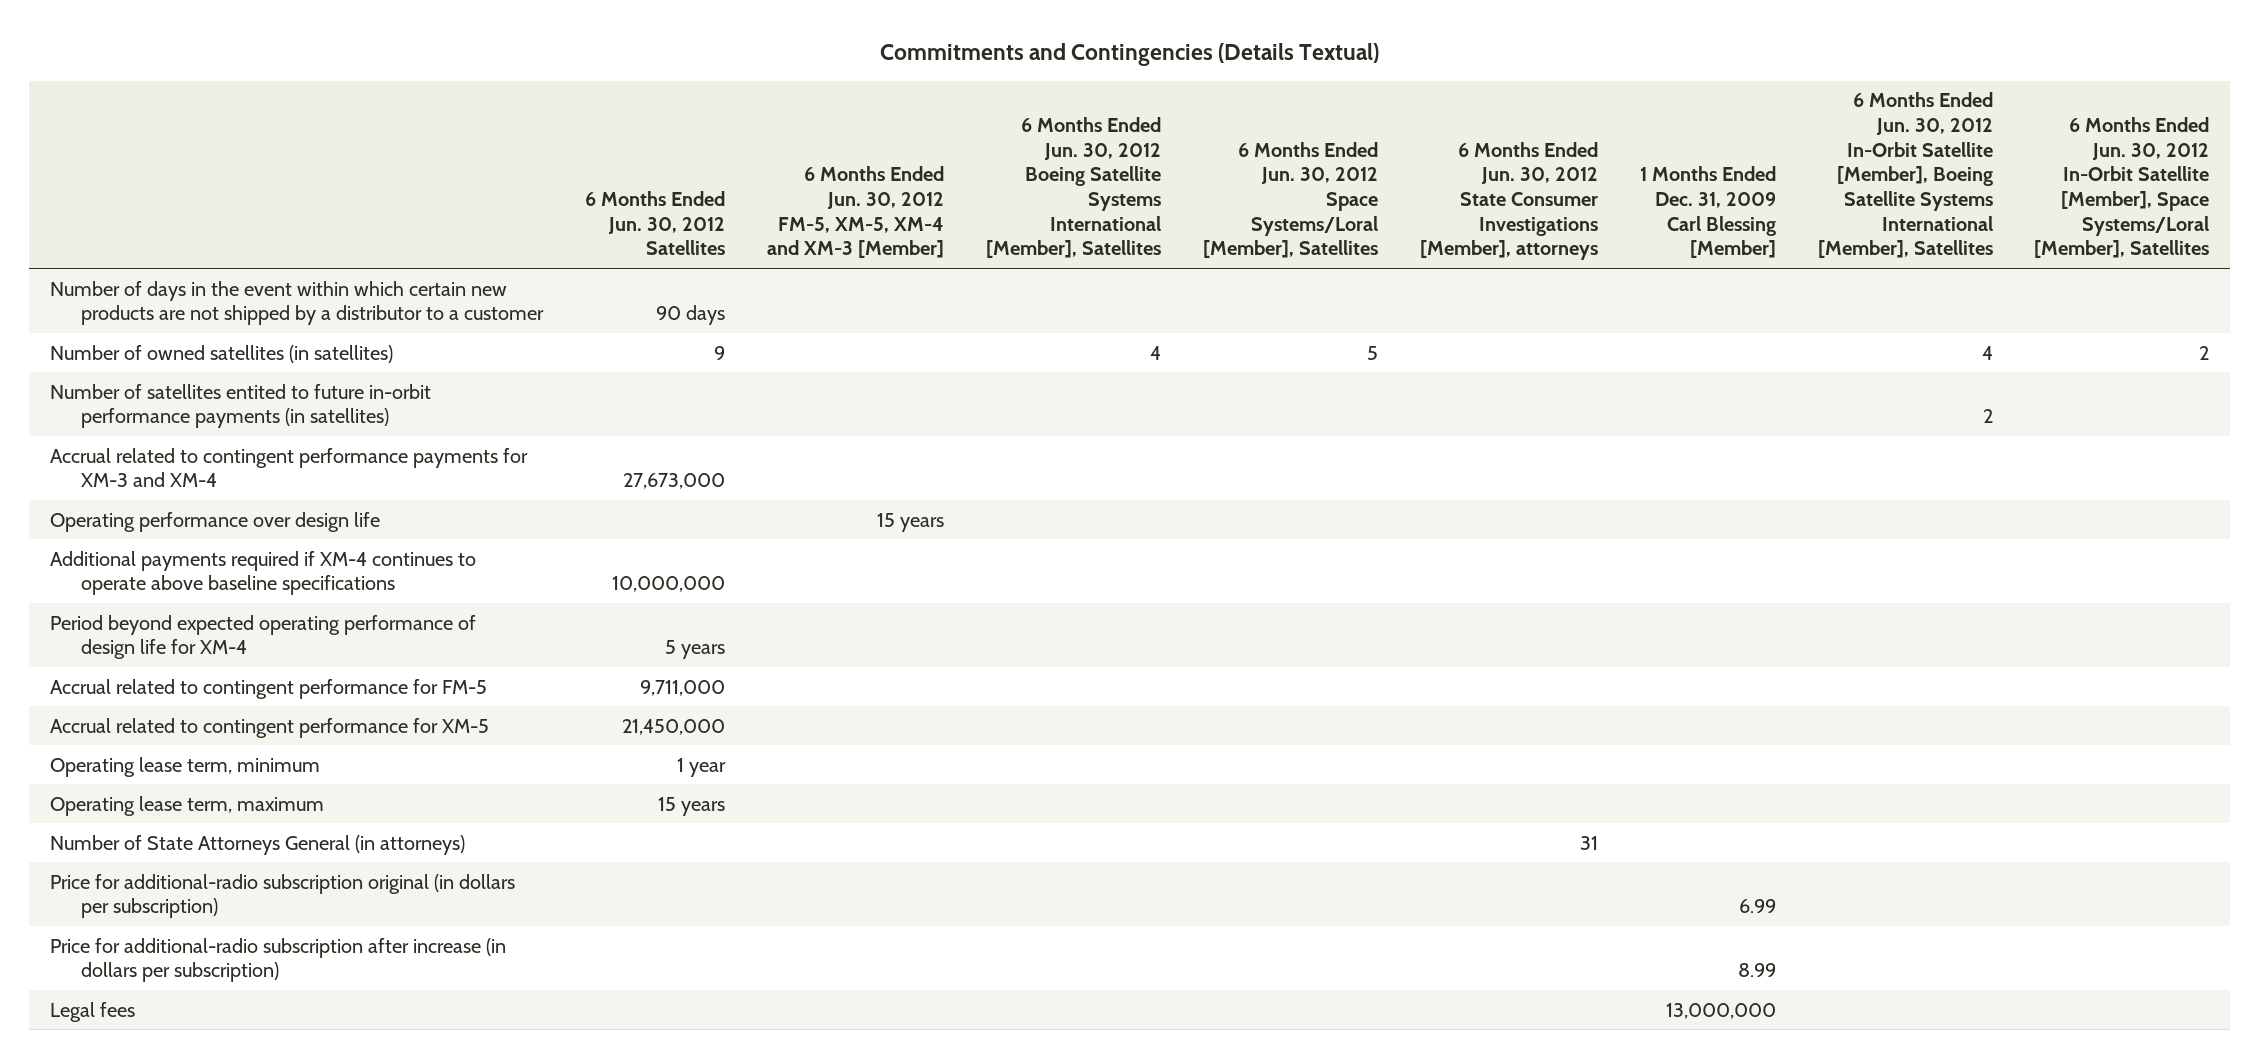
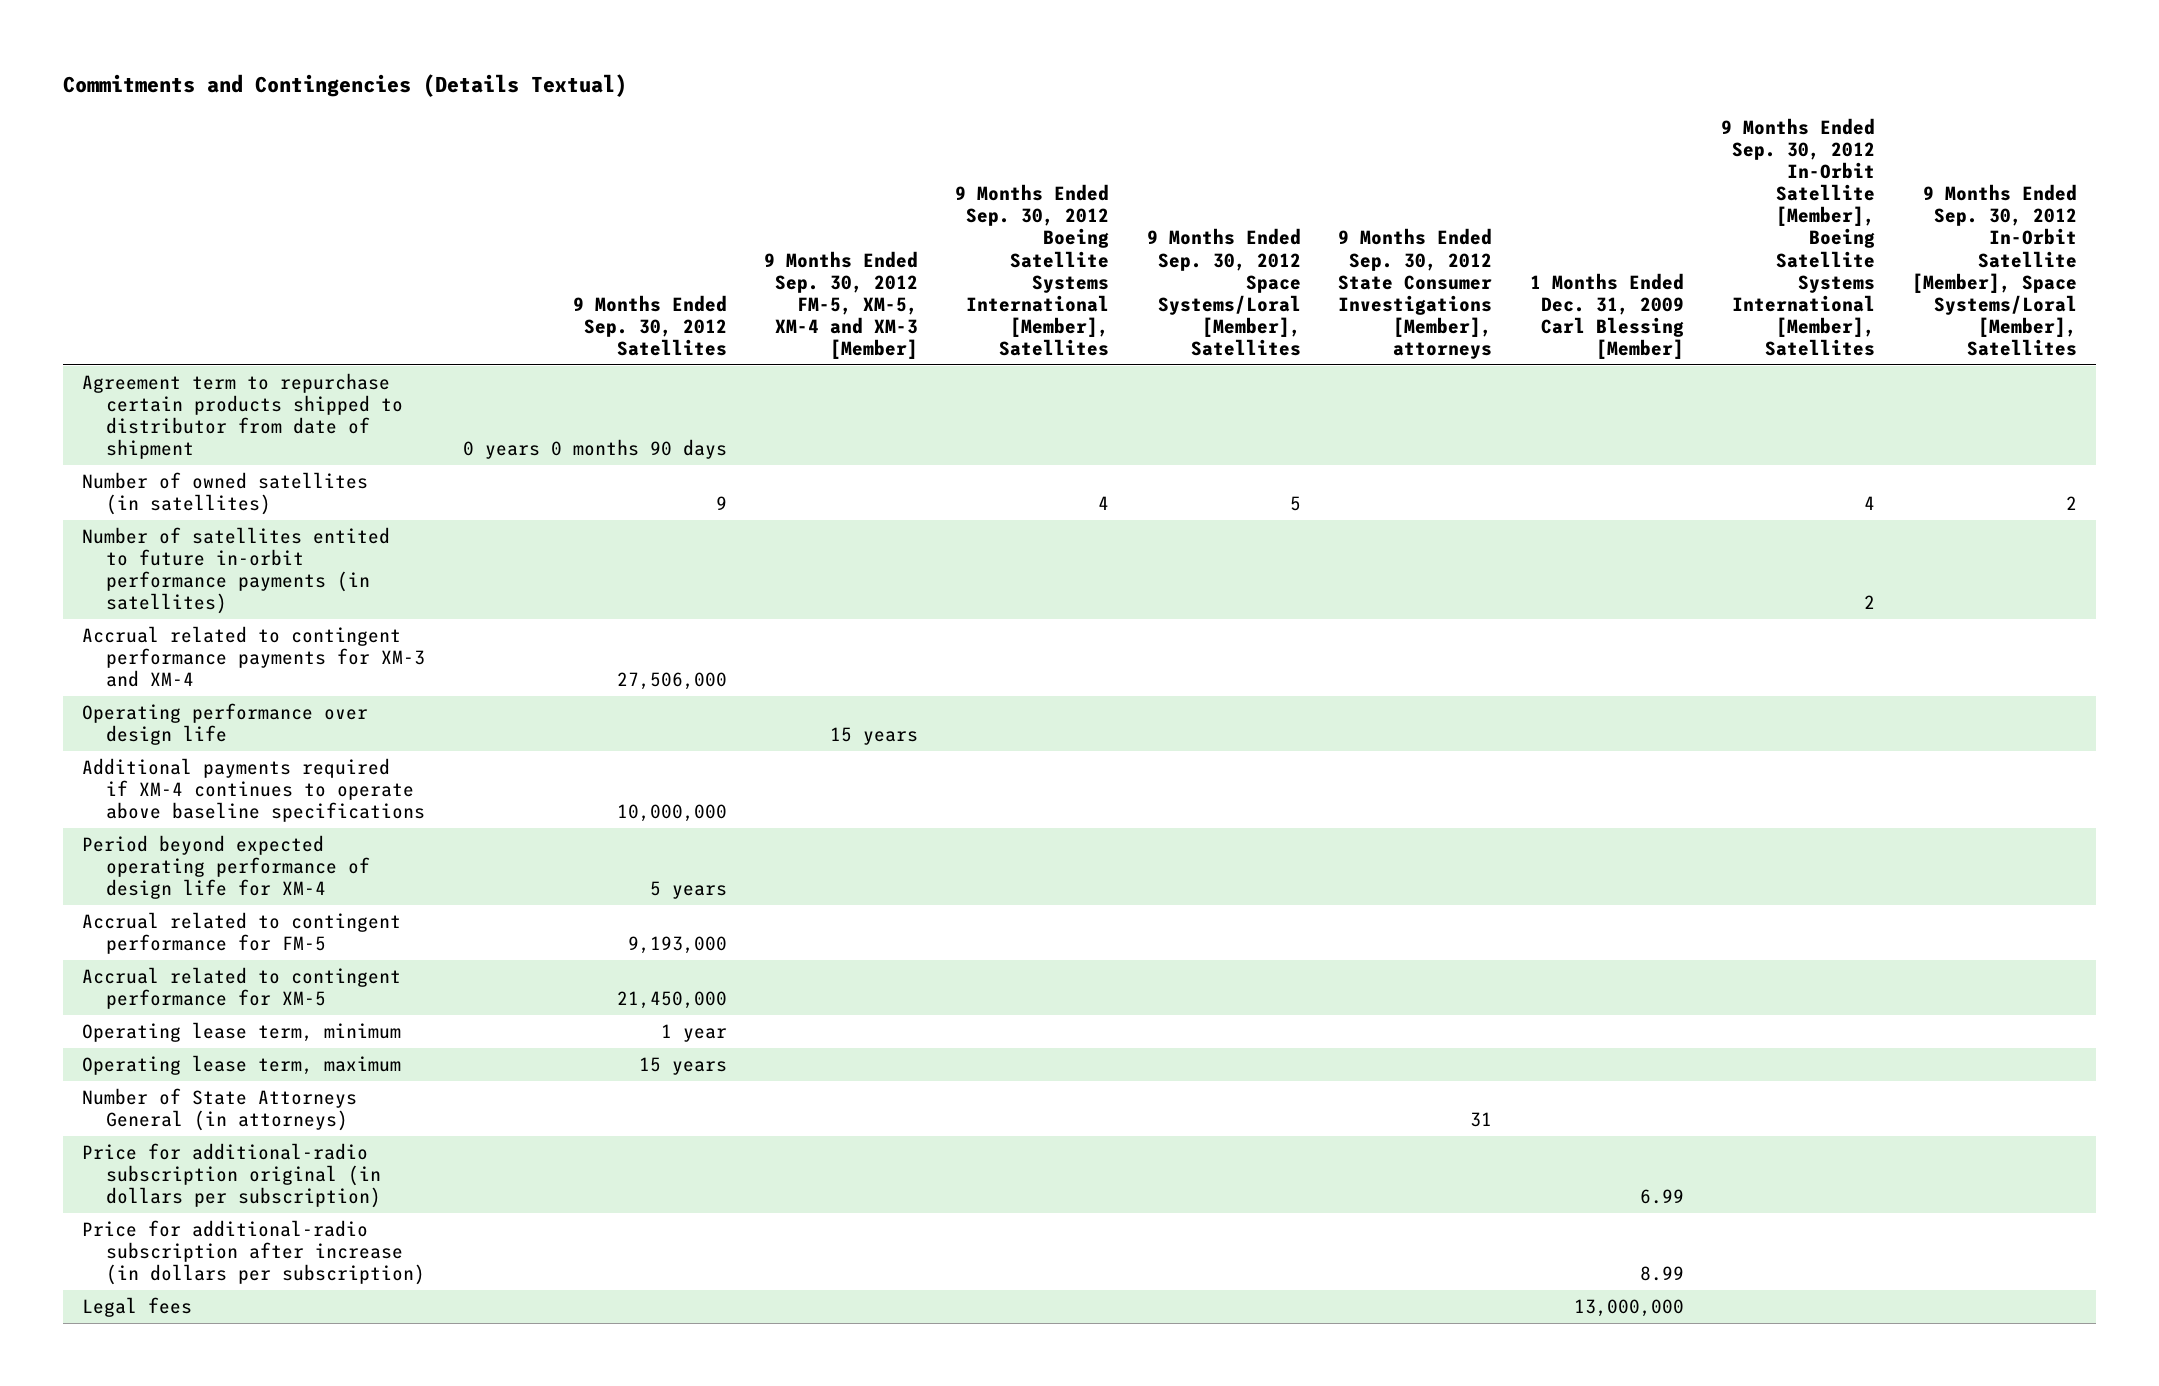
- | 6 Months Ended Jun. 30, 2012 Satellites | 6 Months Ended Jun. 30, 2012 FM-5, XM-5, XM-4 and XM-3 [Member] | 6 Months Ended Jun. 30, 2012 Boeing Satellite Systems International [Member], Satellites | 6 Months Ended Jun. 30, 2012 Space Systems/Loral [Member], Satellites | 6 Months Ended Jun. 30, 2012 State Consumer Investigations [Member], attorneys | 1 Months Ended Dec. 31, 2009 Carl Blessing [Member] | 6 Months Ended Jun. 30, 2012 In-Orbit Satellite [Member], Boeing Satellite Systems International [Member], Satellites | 6 Months Ended Jun. 30, 2012 In-Orbit Satellite [Member], Space Systems/Loral [Member], Satellites
+ | 9 Months Ended Sep. 30, 2012 Satellites | 9 Months Ended Sep. 30, 2012 FM-5, XM-5, XM-4 and XM-3 [Member] | 9 Months Ended Sep. 30, 2012 Boeing Satellite Systems International [Member], Satellites | 9 Months Ended Sep. 30, 2012 Space Systems/Loral [Member], Satellites | 9 Months Ended Sep. 30, 2012 State Consumer Investigations [Member], attorneys | 1 Months Ended Dec. 31, 2009 Carl Blessing [Member] | 9 Months Ended Sep. 30, 2012 In-Orbit Satellite [Member], Boeing Satellite Systems International [Member], Satellites | 9 Months Ended Sep. 30, 2012 In-Orbit Satellite [Member], Space Systems/Loral [Member], Satellites
- Number of days in the event within which certain new products are not shipped by a distributor to a customer | 90 days | | | | | | |
+ Agreement term to repurchase certain products shipped to distributor from date of shipment | 0 years 0 months 90 days | | | | | | |

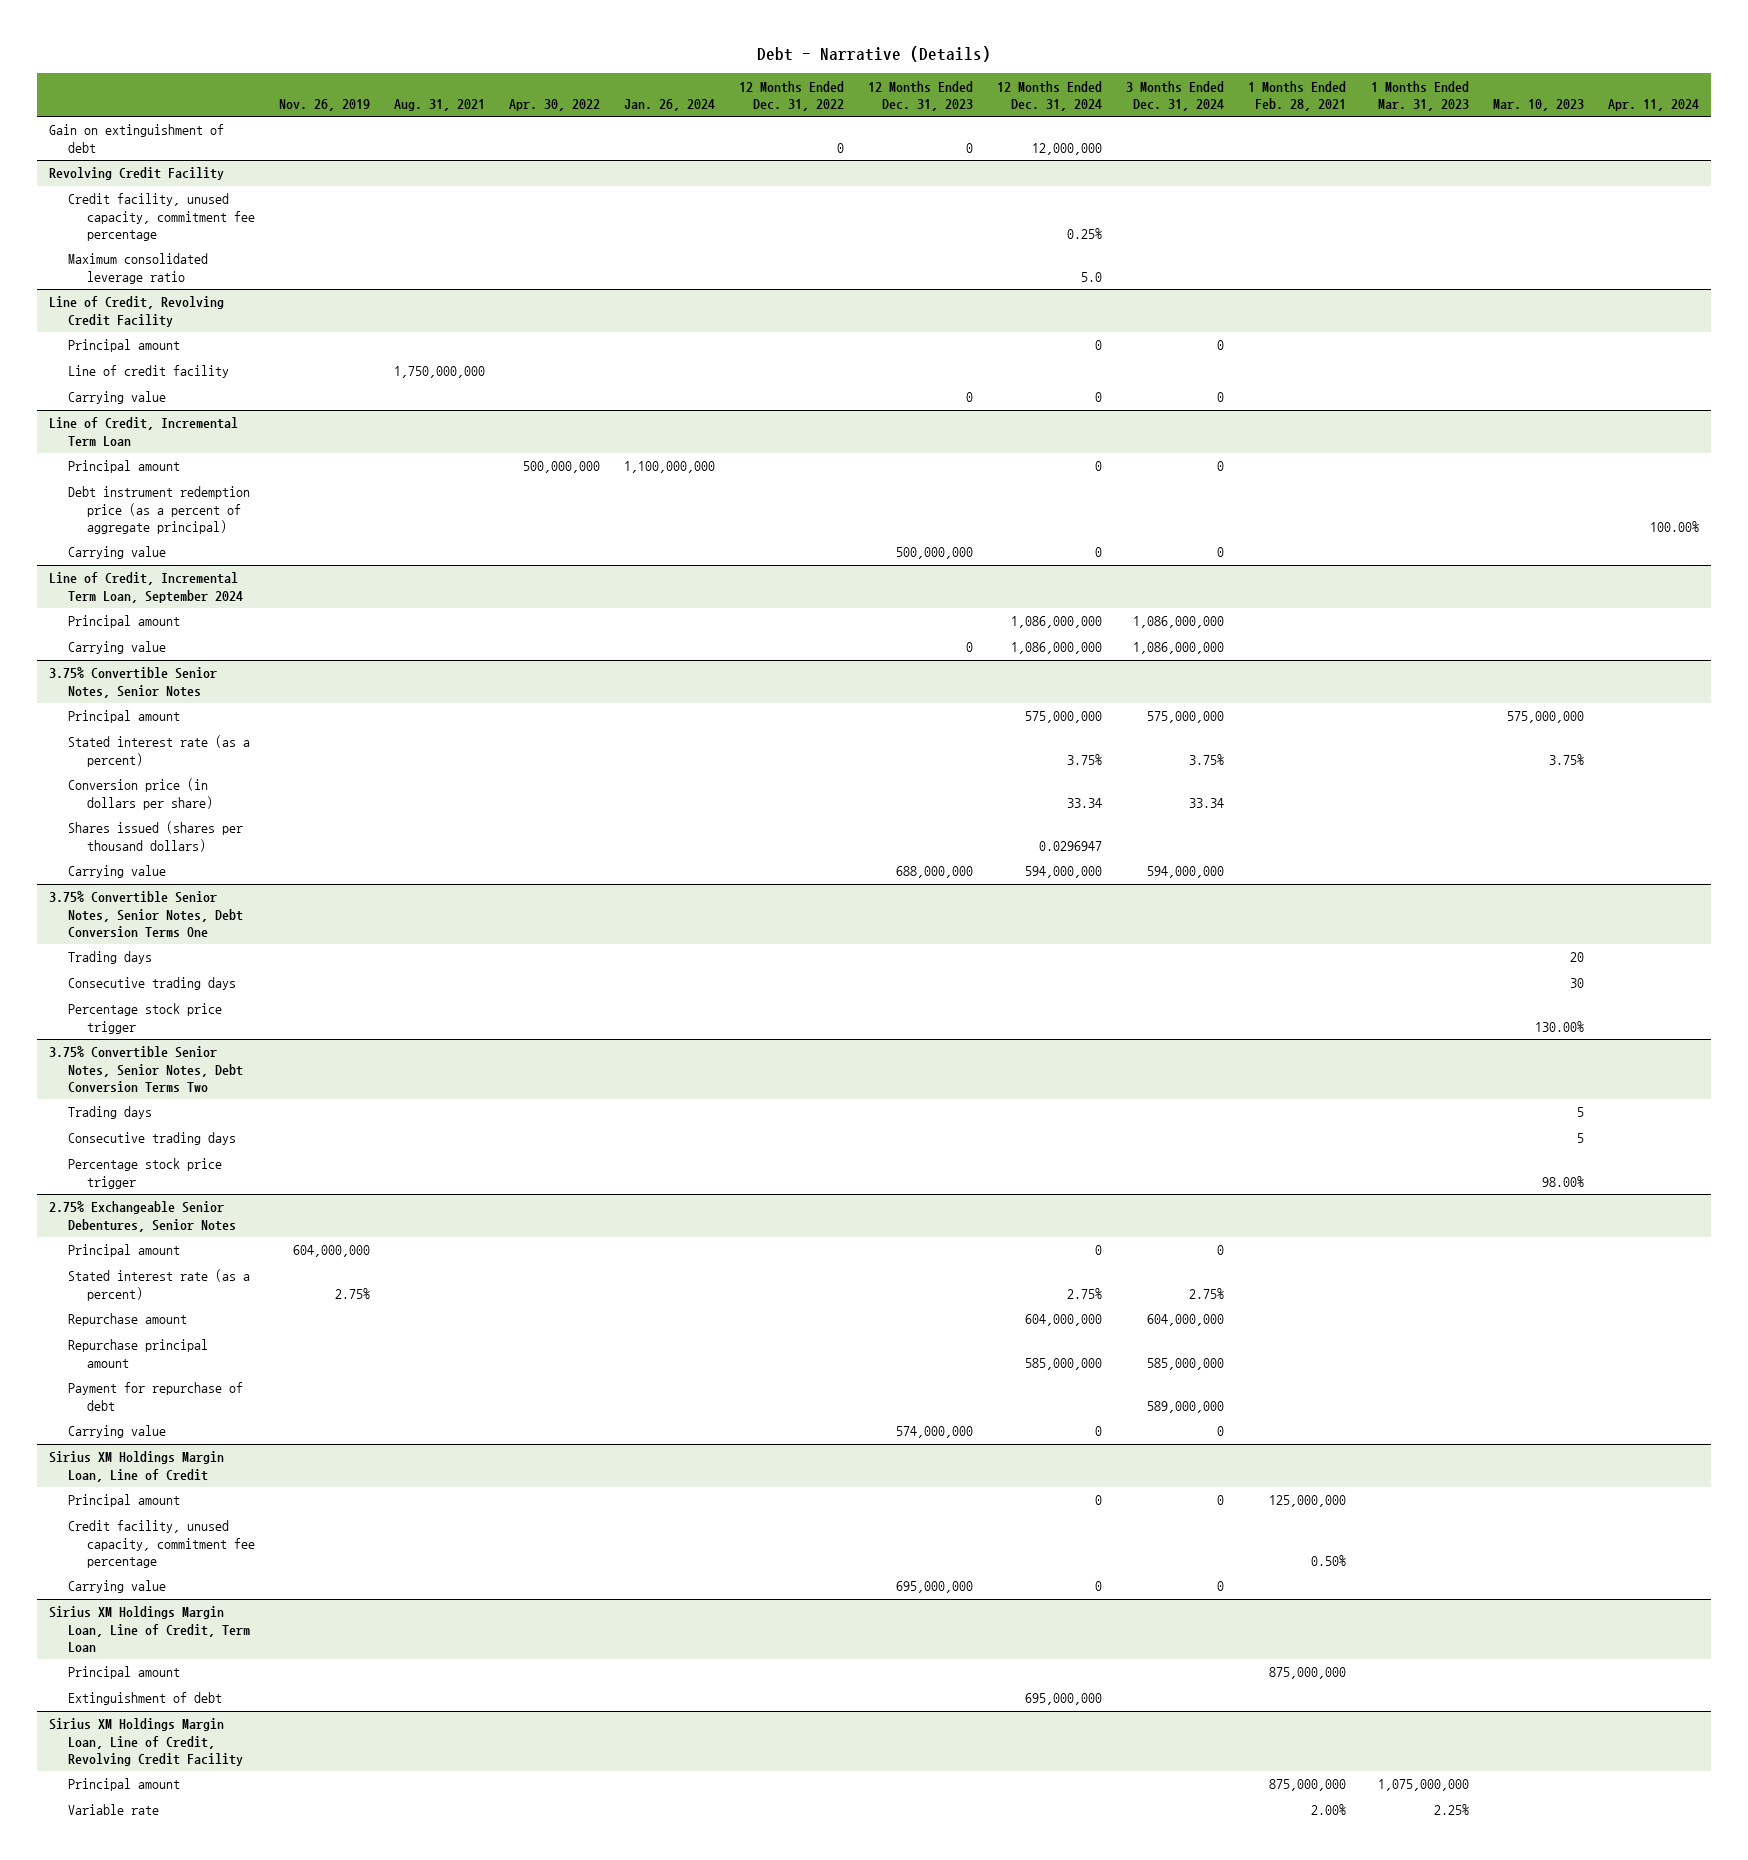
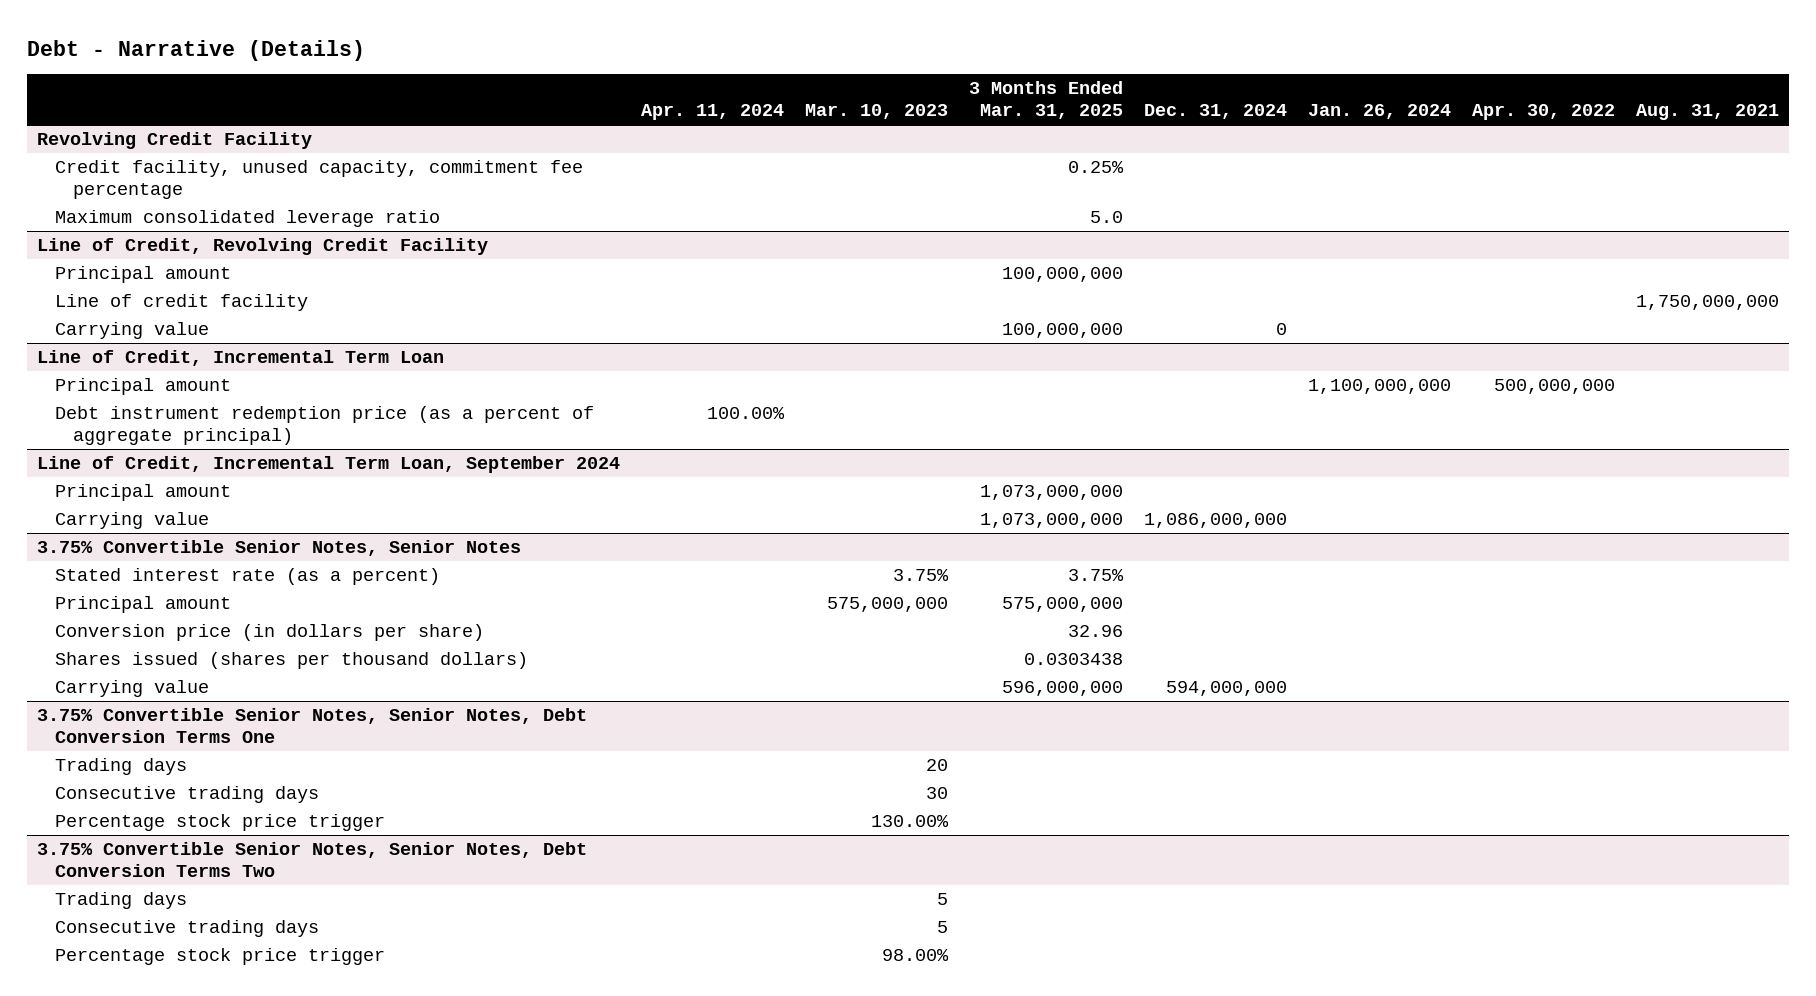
- | Nov. 26, 2019 | Aug. 31, 2021 | Apr. 30, 2022 | Jan. 26, 2024 | 12 Months Ended Dec. 31, 2022 | 12 Months Ended Dec. 31, 2023 | 12 Months Ended Dec. 31, 2024 | 3 Months Ended Dec. 31, 2024 | 1 Months Ended Feb. 28, 2021 | 1 Months Ended Mar. 31, 2023 | Mar. 10, 2023 | Apr. 11, 2024
+ | Apr. 11, 2024 | Mar. 10, 2023 | 3 Months Ended Mar. 31, 2025 | Dec. 31, 2024 | Jan. 26, 2024 | Apr. 30, 2022 | Aug. 31, 2021
- Gain on extinguishment of debt | | | | | 0 | 0 | 12,000,000 | | | | |
@ Line of Credit, Incremental Term Loan
- Carrying value | | | | | | 500,000,000 | 0 | 0 | | | |
@ 3.75% Convertible Senior Notes, Senior Notes
moved down: Principal amount | | 575,000,000 | 575,000,000 | | | |
- 2.75% Exchangeable Senior Debentures, Senior Notes
- Principal amount | 604,000,000 | | | | | | 0 | 0 | | | |
- Stated interest rate (as a percent) | 2.75% | | | | | | 2.75% | 2.75% | | | |
- Repurchase amount | | | | | | | 604,000,000 | 604,000,000 | | | |
- Repurchase principal amount | | | | | | | 585,000,000 | 585,000,000 | | | |
- Payment for repurchase of debt | | | | | | | | 589,000,000 | | | |
- Carrying value | | | | | | 574,000,000 | 0 | 0 | | | |
- Sirius XM Holdings Margin Loan, Line of Credit
- Principal amount | | | | | | | 0 | 0 | 125,000,000 | | |
- Credit facility, unused capacity, commitment fee percentage | | | | | | | | | 0.50% | | |
- Carrying value | | | | | | 695,000,000 | 0 | 0 | | | |
- Sirius XM Holdings Margin Loan, Line of Credit, Term Loan
- Principal amount | | | | | | | | | 875,000,000 | | |
- Extinguishment of debt | | | | | | | 695,000,000 | | | | |
- Sirius XM Holdings Margin Loan, Line of Credit, Revolving Credit Facility
- Principal amount | | | | | | | | | 875,000,000 | 1,075,000,000 | |
- Variable rate | | | | | | | | | 2.00% | 2.25% | |

